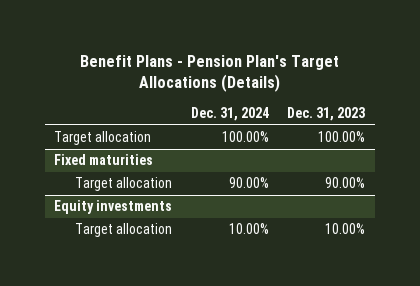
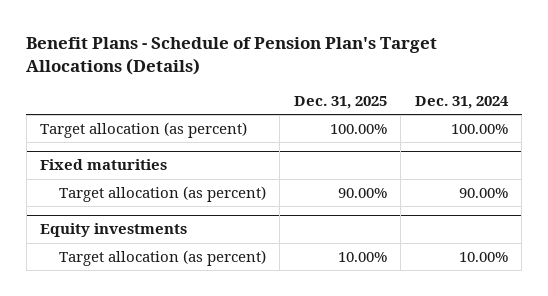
- Benefit Plans - Pension Plan's Target Allocations (Details)
+ Benefit Plans - Schedule of Pension Plan's Target Allocations (Details)
- | Dec. 31, 2024 | Dec. 31, 2023
+ | Dec. 31, 2025 | Dec. 31, 2024
- Target allocation | 100.00% | 100.00%
+ Target allocation (as percent) | 100.00% | 100.00%
@ Fixed maturities
- Target allocation | 90.00% | 90.00%
+ Target allocation (as percent) | 90.00% | 90.00%
@ Equity investments
- Target allocation | 10.00% | 10.00%
+ Target allocation (as percent) | 10.00% | 10.00%

